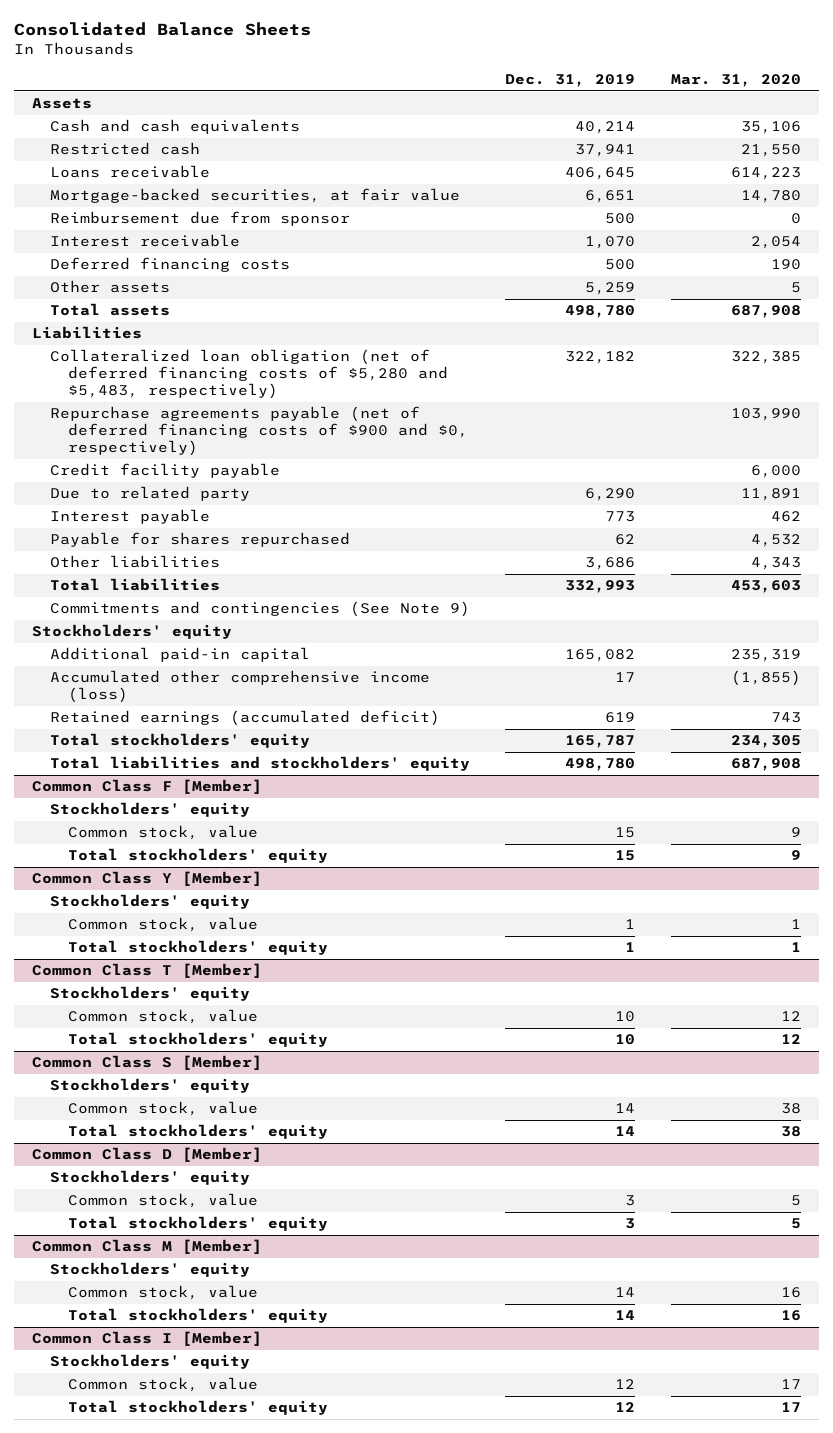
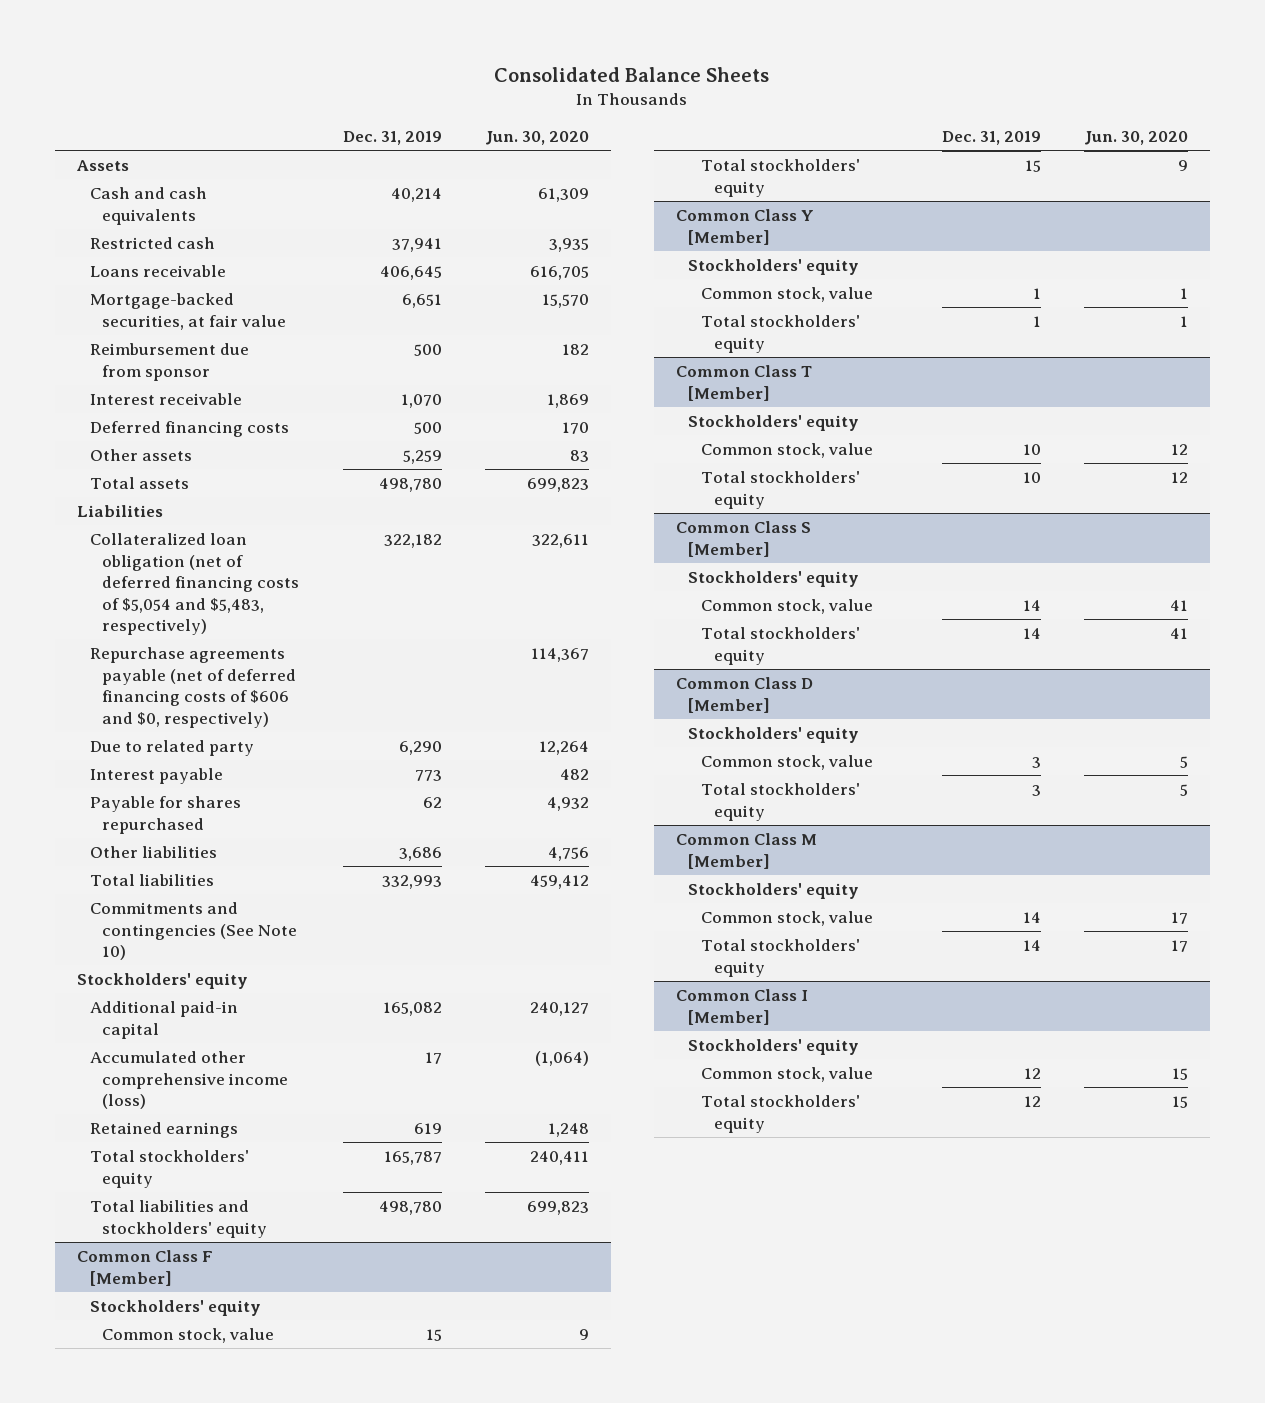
- | Dec. 31, 2019 | Mar. 31, 2020
+ | Dec. 31, 2019 | Jun. 30, 2020
- Collateralized loan obligation (net of deferred financing costs of $5,280 and $5,483, respectively) | 322,182 | 322,385
- Repurchase agreements payable (net of deferred financing costs of $900 and $0, respectively) | | 103,990
- Credit facility payable | | 6,000
+ Collateralized loan obligation (net of deferred financing costs of $5,054 and $5,483, respectively) | 322,182 | 322,611
+ Repurchase agreements payable (net of deferred financing costs of $606 and $0, respectively) | | 114,367
- Commitments and contingencies (See Note 9)
+ Commitments and contingencies (See Note 10)
- Retained earnings (accumulated deficit) | 619 | 743
+ Retained earnings | 619 | 1,248

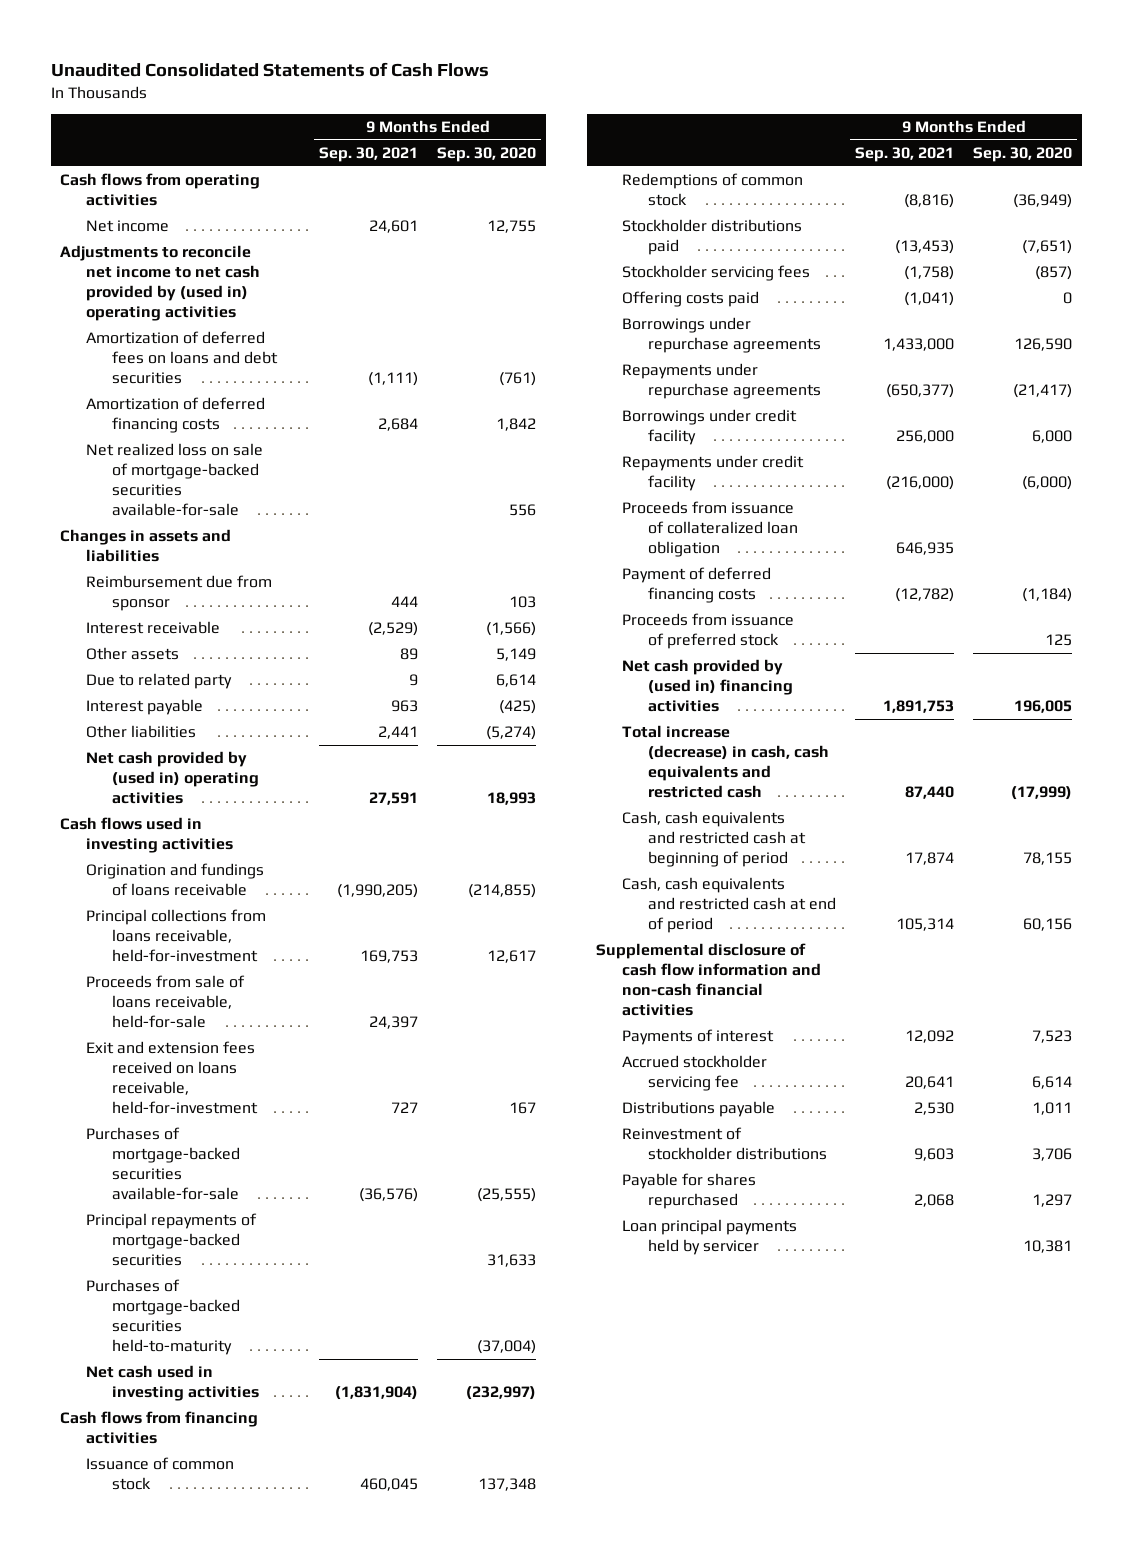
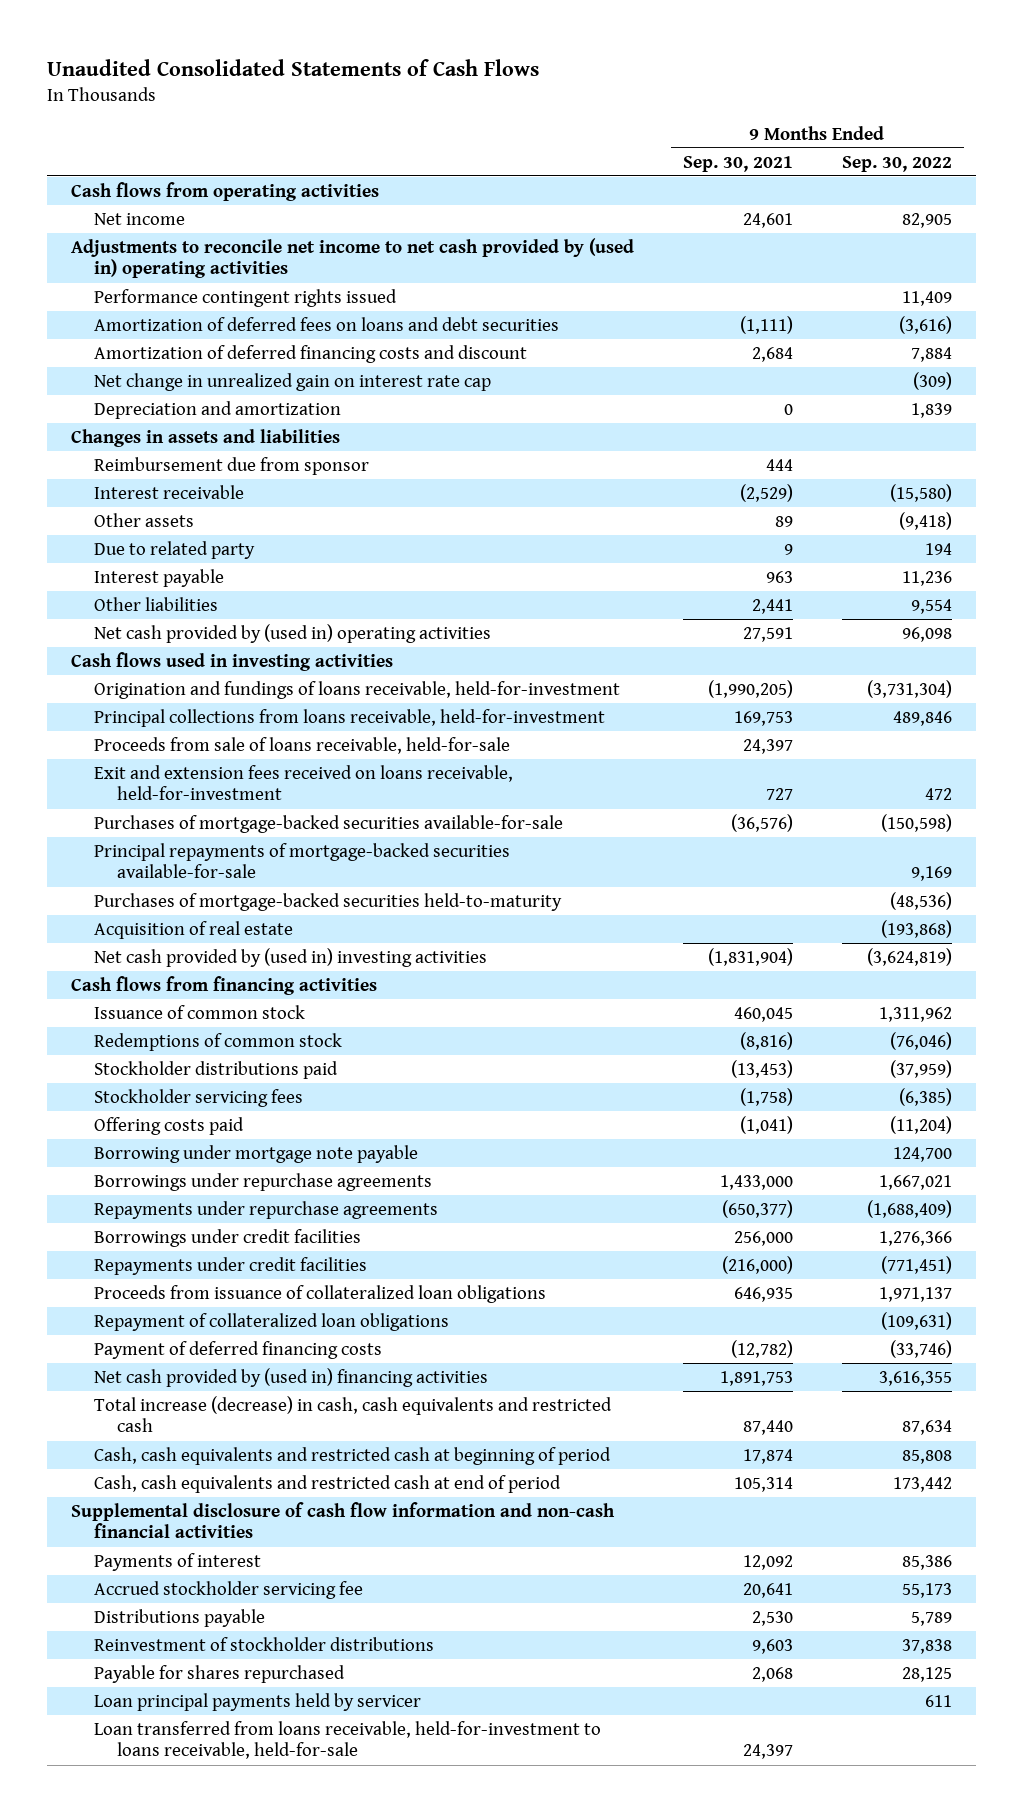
- | 9 Months Ended Sep. 30, 2021 | 9 Months Ended Sep. 30, 2020
+ | 9 Months Ended Sep. 30, 2021 | 9 Months Ended Sep. 30, 2022
+ Performance contingent rights issued | | 11,409
- Amortization of deferred financing costs | 2,684 | 1,842
- Net realized loss on sale of mortgage-backed securities available-for-sale | | 556
+ Amortization of deferred financing costs and discount | 2,684 | 7,884
+ Net change in unrealized gain on interest rate cap | | (309)
+ Depreciation and amortization | 0 | 1,839
- Origination and fundings of loans receivable | (1,990,205) | (214,855)
+ Origination and fundings of loans receivable, held-for-investment | (1,990,205) | (3,731,304)
- Principal repayments of mortgage-backed securities | | 31,633
+ Principal repayments of mortgage-backed securities available-for-sale | | 9,169
- Net cash used in investing activities | (1,831,904) | (232,997)
+ Acquisition of real estate | | (193,868)
+ Net cash provided by (used in) investing activities | (1,831,904) | (3,624,819)
+ Borrowing under mortgage note payable | | 124,700
- Borrowings under credit facility | 256,000 | 6,000
- Repayments under credit facility | (216,000) | (6,000)
- Proceeds from issuance of collateralized loan obligation | 646,935 |
+ Borrowings under credit facilities | 256,000 | 1,276,366
+ Repayments under credit facilities | (216,000) | (771,451)
+ Proceeds from issuance of collateralized loan obligations | 646,935 | 1,971,137
+ Repayment of collateralized loan obligations | | (109,631)
- Proceeds from issuance of preferred stock | | 125
+ Loan transferred from loans receivable, held-for-investment to loans receivable, held-for-sale | 24,397 |

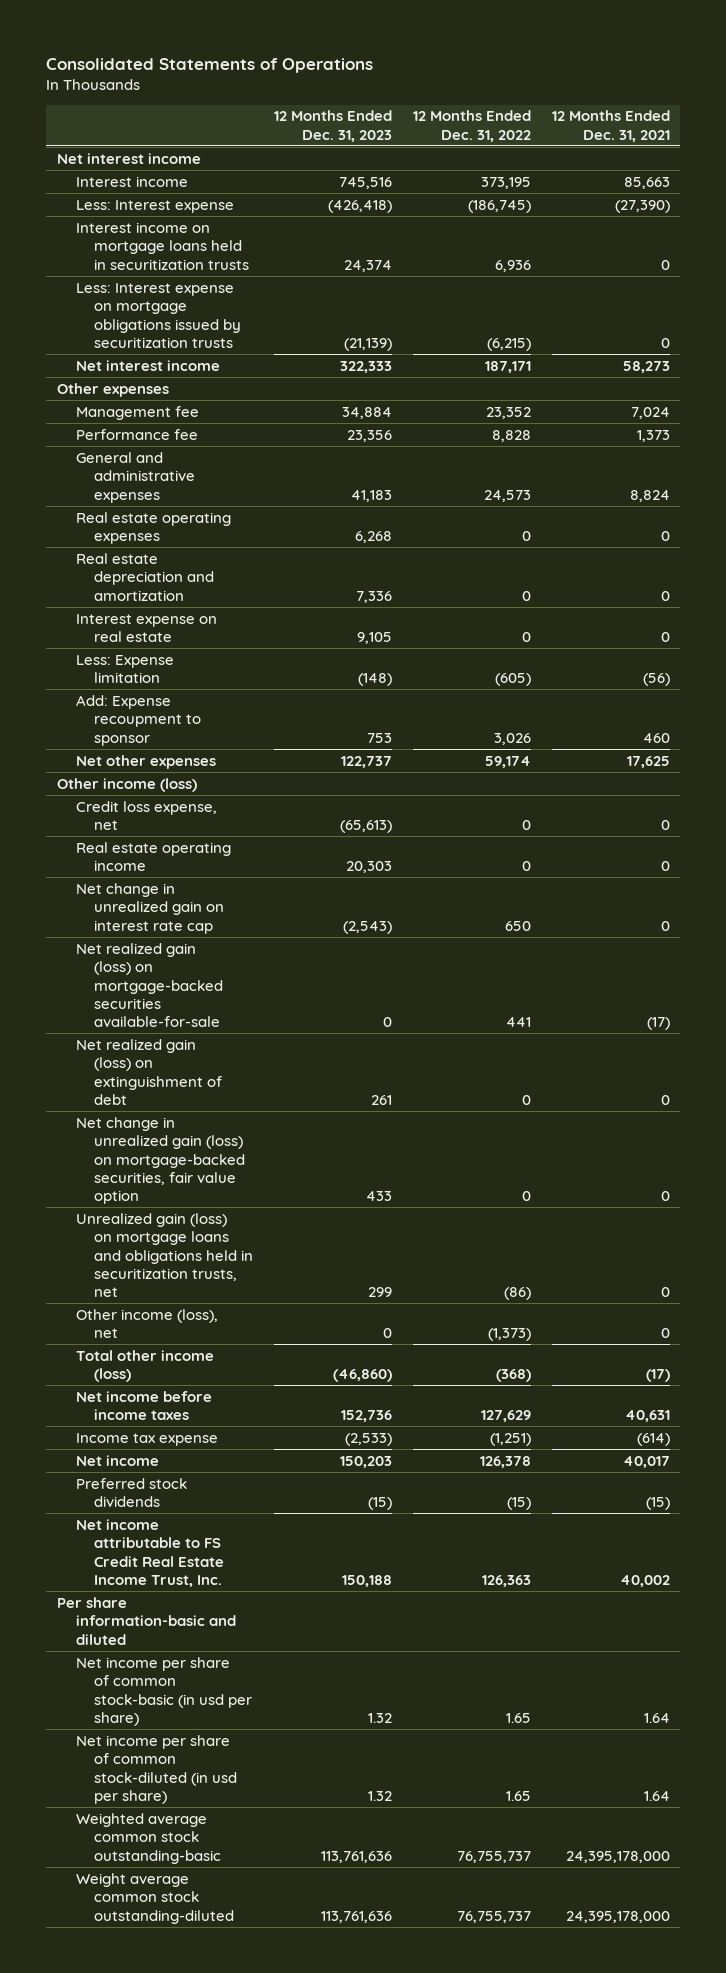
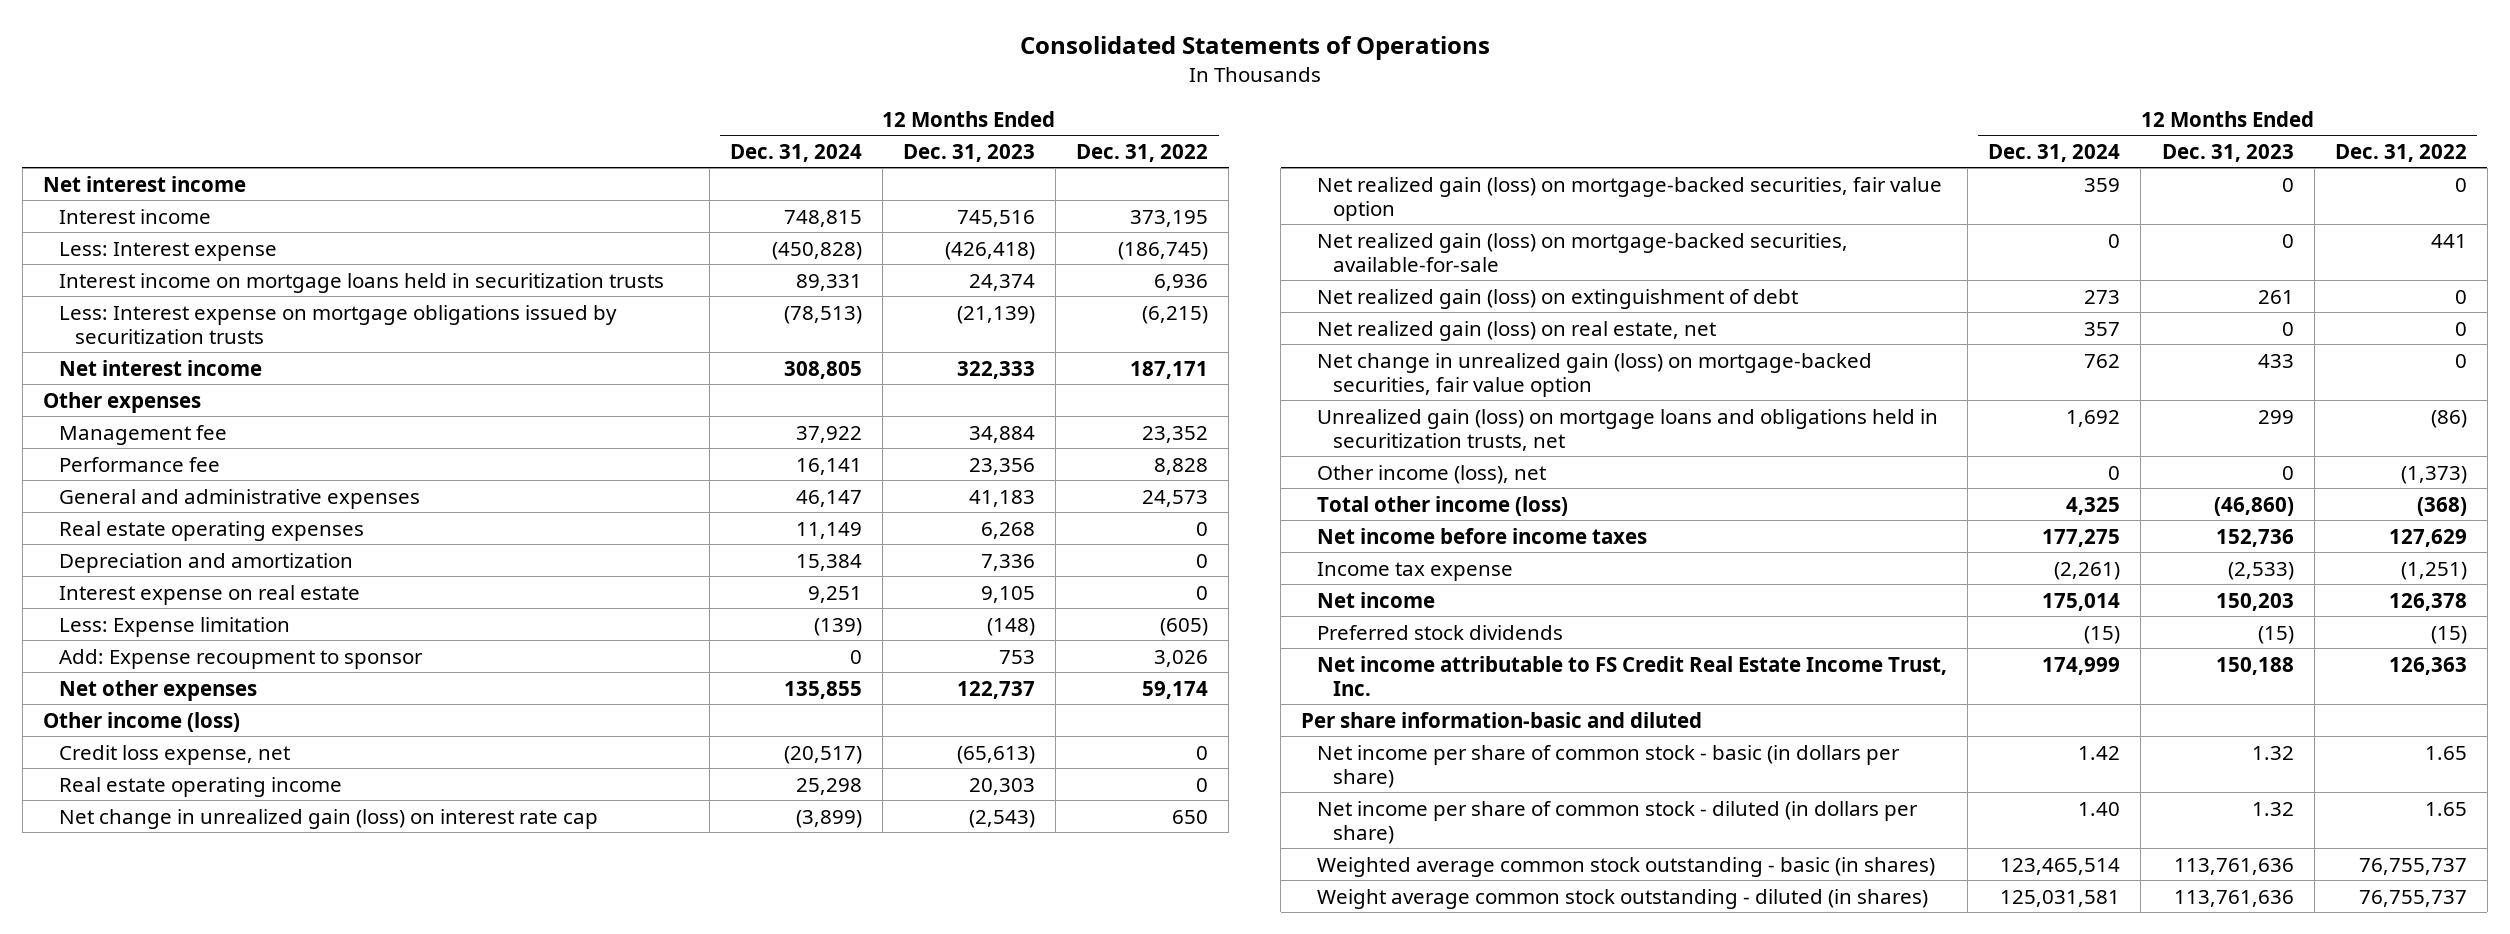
- | 12 Months Ended Dec. 31, 2023 | 12 Months Ended Dec. 31, 2022 | 12 Months Ended Dec. 31, 2021
+ | 12 Months Ended Dec. 31, 2024 | 12 Months Ended Dec. 31, 2023 | 12 Months Ended Dec. 31, 2022
- Real estate depreciation and amortization | 7,336 | 0 | 0
+ Depreciation and amortization | 15,384 | 7,336 | 0
- Net change in unrealized gain on interest rate cap | (2,543) | 650 | 0
- Net realized gain (loss) on mortgage-backed securities available-for-sale | 0 | 441 | (17)
+ Net change in unrealized gain (loss) on interest rate cap | (3,899) | (2,543) | 650
+ Net realized gain (loss) on mortgage-backed securities, fair value option | 359 | 0 | 0
+ Net realized gain (loss) on mortgage-backed securities, available-for-sale | 0 | 0 | 441
+ Net realized gain (loss) on real estate, net | 357 | 0 | 0
- Net income per share of common stock-basic (in usd per share) | 1.32 | 1.65 | 1.64
- Net income per share of common stock-diluted (in usd per share) | 1.32 | 1.65 | 1.64
- Weighted average common stock outstanding-basic | 113,761,636 | 76,755,737 | 24,395,178,000
- Weight average common stock outstanding-diluted | 113,761,636 | 76,755,737 | 24,395,178,000
+ Net income per share of common stock - basic (in dollars per share) | 1.42 | 1.32 | 1.65
+ Net income per share of common stock - diluted (in dollars per share) | 1.40 | 1.32 | 1.65
+ Weighted average common stock outstanding - basic (in shares) | 123,465,514 | 113,761,636 | 76,755,737
+ Weight average common stock outstanding - diluted (in shares) | 125,031,581 | 113,761,636 | 76,755,737

